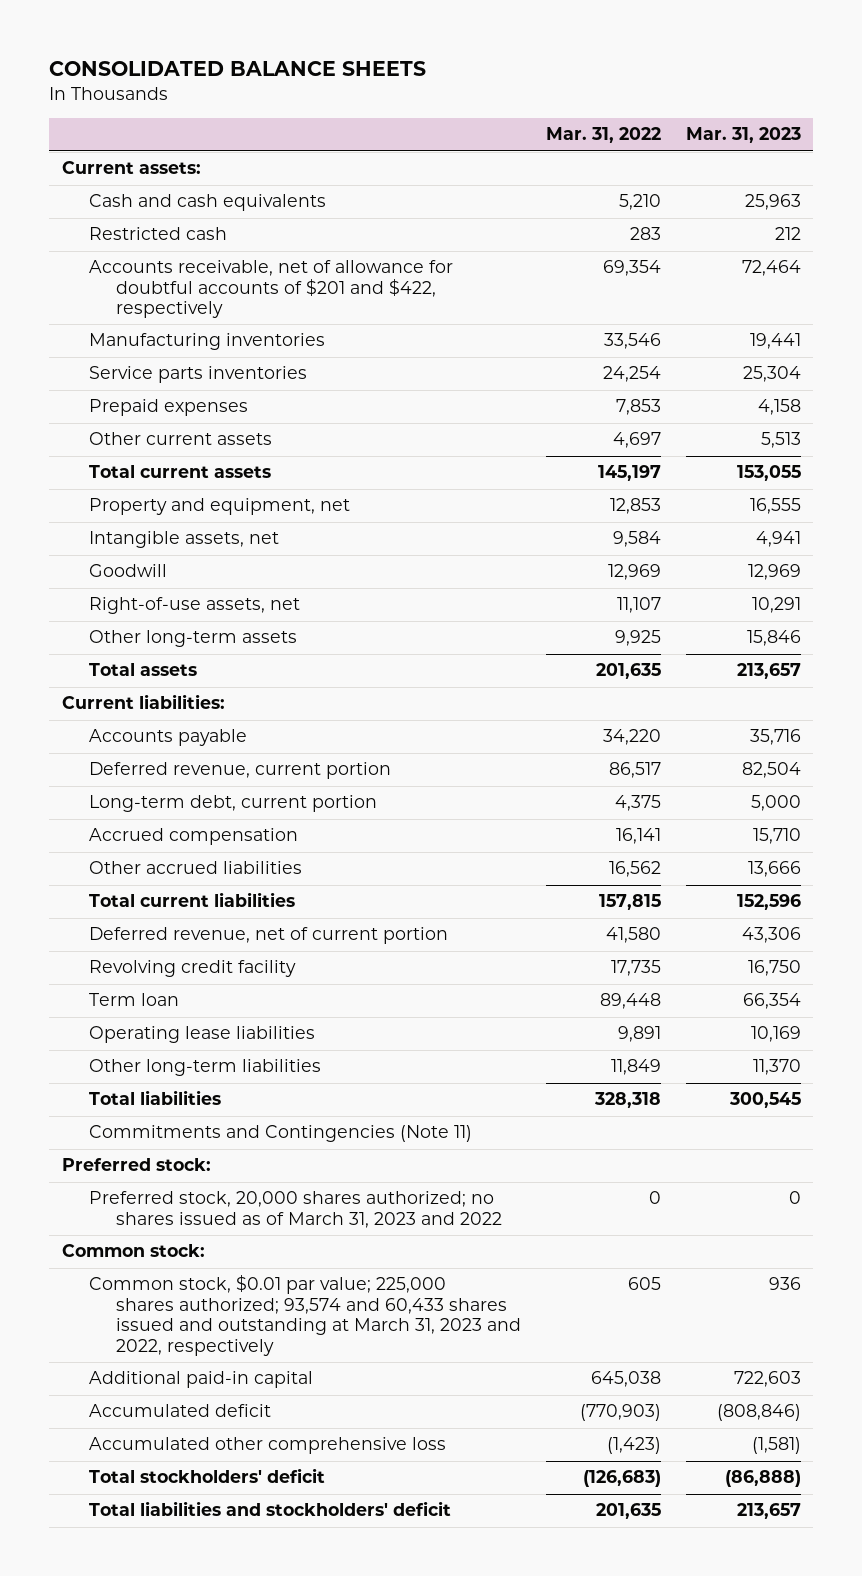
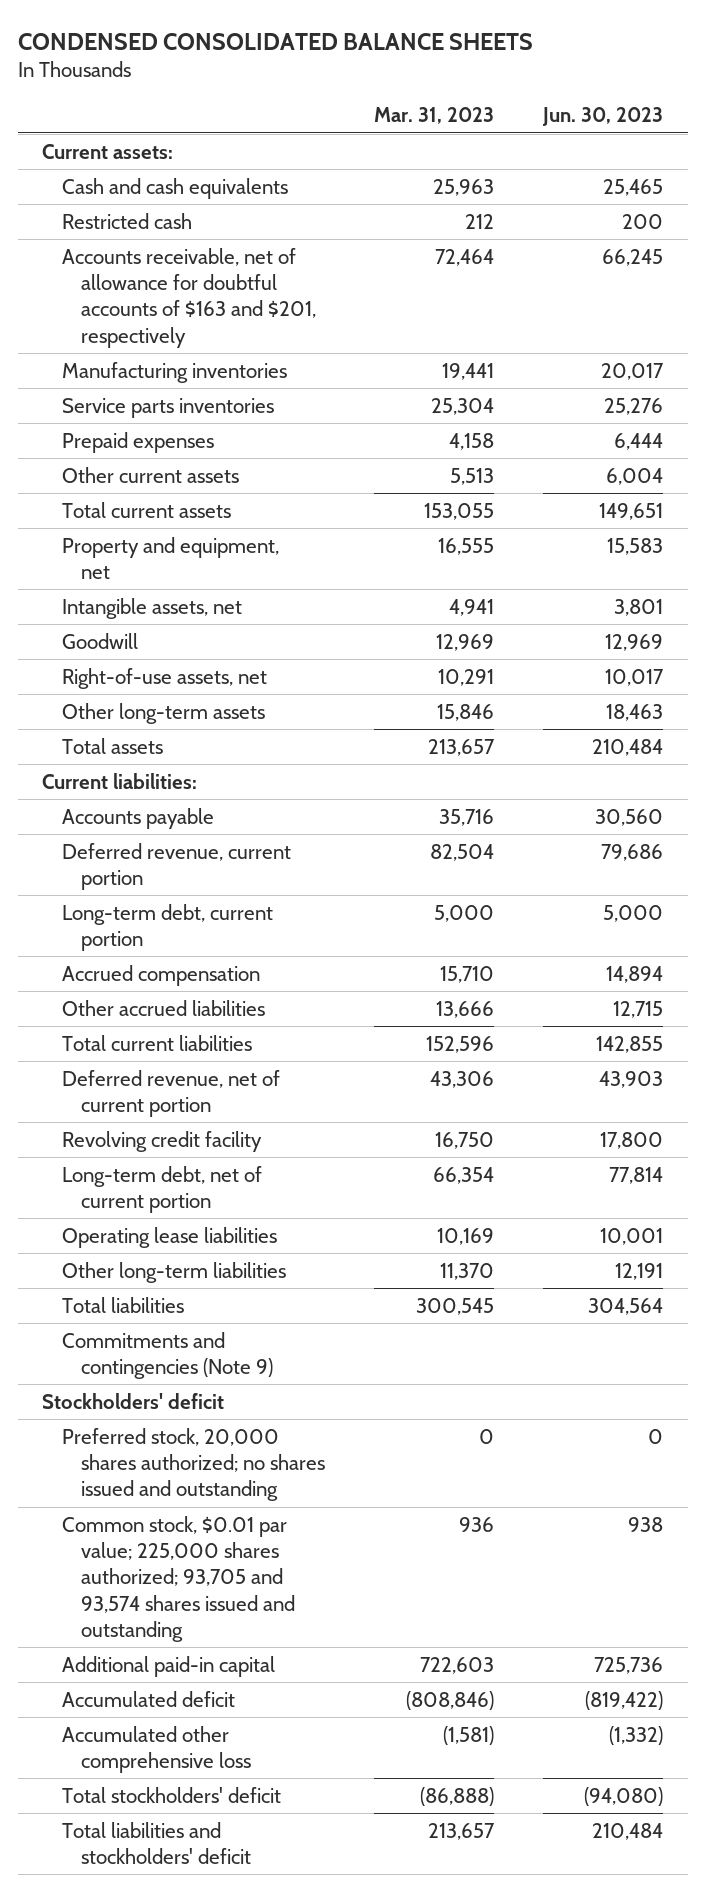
- CONSOLIDATED BALANCE SHEETS
+ CONDENSED CONSOLIDATED BALANCE SHEETS
- | Mar. 31, 2022 | Mar. 31, 2023
+ | Mar. 31, 2023 | Jun. 30, 2023
- Accounts receivable, net of allowance for doubtful accounts of $201 and $422, respectively | 69,354 | 72,464
+ Accounts receivable, net of allowance for doubtful accounts of $163 and $201, respectively | 72,464 | 66,245
- Term loan | 89,448 | 66,354
+ Long-term debt, net of current portion | 66,354 | 77,814
- Commitments and Contingencies (Note 11)
- Preferred stock:
- Preferred stock, 20,000 shares authorized; no shares issued as of March 31, 2023 and 2022 | 0 | 0
- Common stock:
- Common stock, $0.01 par value; 225,000 shares authorized; 93,574 and 60,433 shares issued and outstanding at March 31, 2023 and 2022, respectively | 605 | 936
+ Commitments and contingencies (Note 9)
+ Stockholders' deficit
+ Preferred stock, 20,000 shares authorized; no shares issued and outstanding | 0 | 0
+ Common stock, $0.01 par value; 225,000 shares authorized; 93,705 and 93,574 shares issued and outstanding | 936 | 938

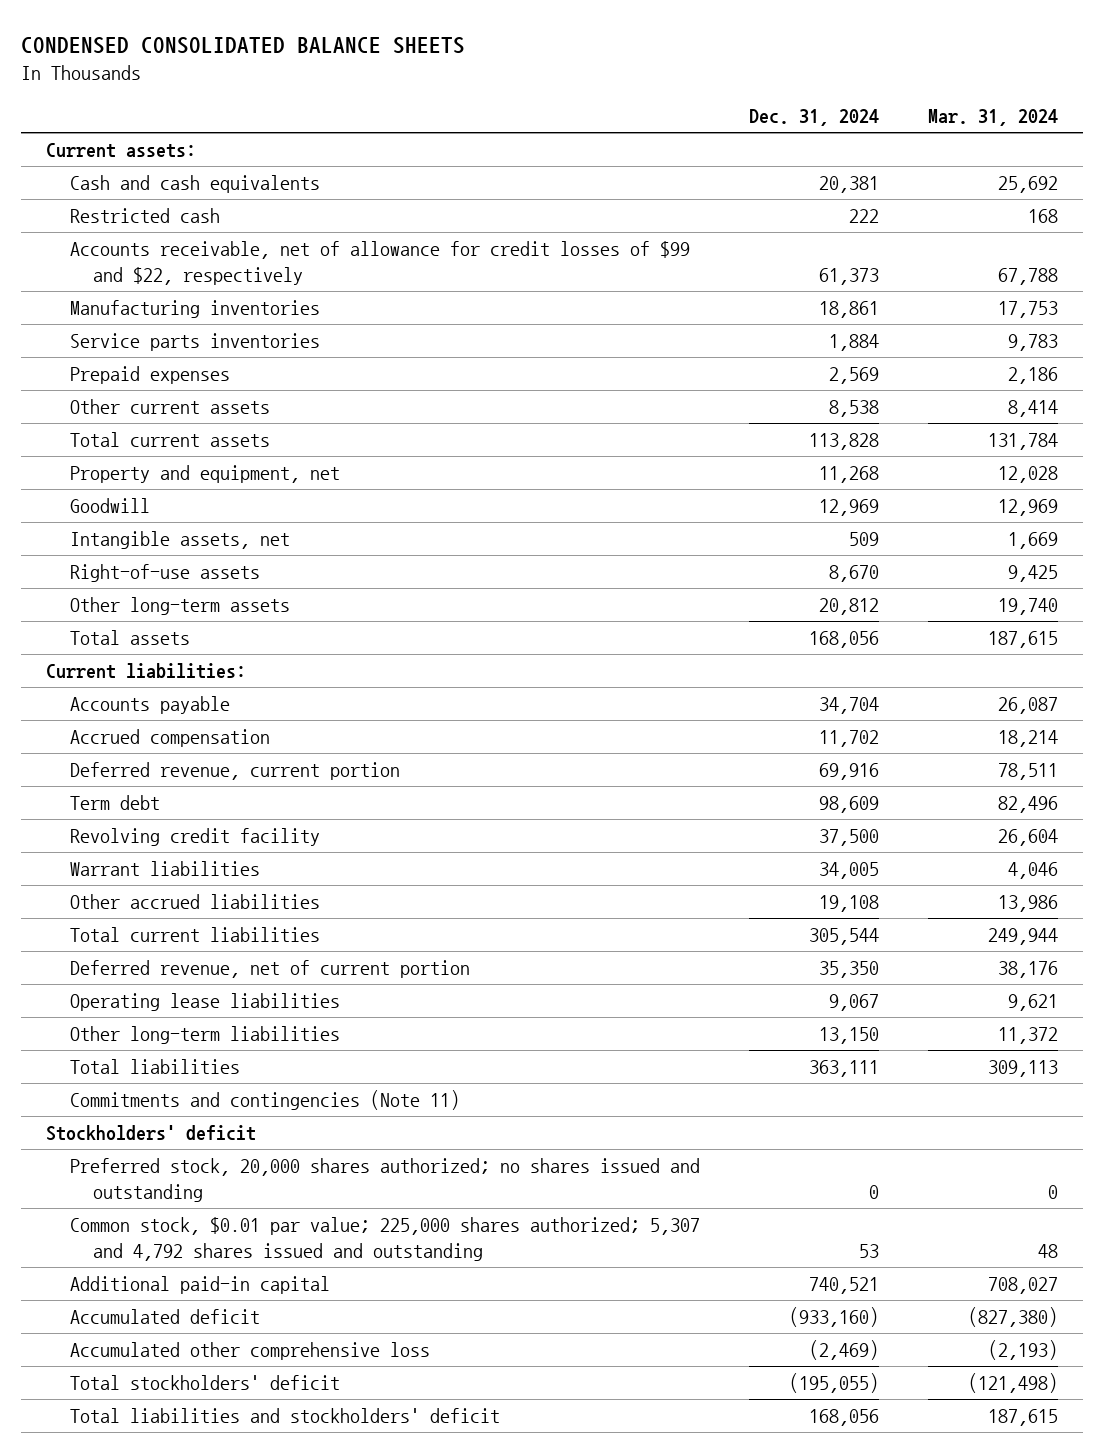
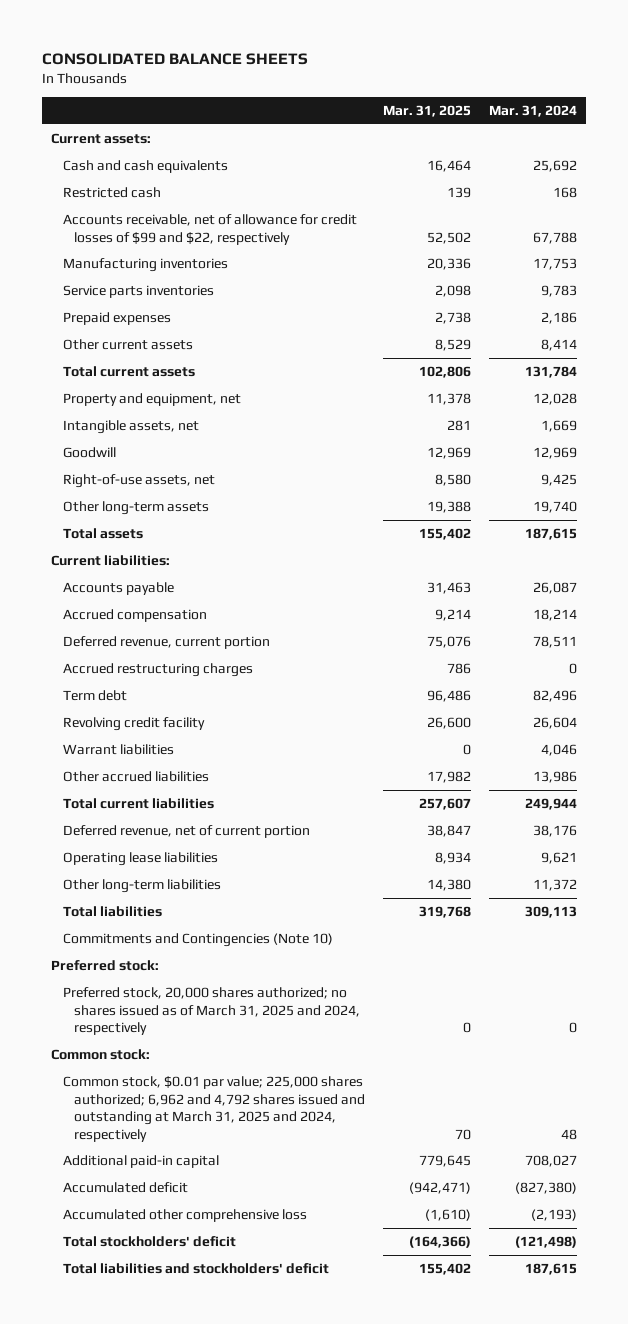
- CONDENSED CONSOLIDATED BALANCE SHEETS
+ CONSOLIDATED BALANCE SHEETS
- | Dec. 31, 2024 | Mar. 31, 2024
+ | Mar. 31, 2025 | Mar. 31, 2024
- Right-of-use assets | 8,670 | 9,425
moved down: Goodwill | 12,969 | 12,969
+ Right-of-use assets, net | 8,580 | 9,425
+ Accrued restructuring charges | 786 | 0
- Commitments and contingencies (Note 11)
- Stockholders' deficit
- Preferred stock, 20,000 shares authorized; no shares issued and outstanding | 0 | 0
- Common stock, $0.01 par value; 225,000 shares authorized; 5,307 and 4,792 shares issued and outstanding | 53 | 48
+ Commitments and Contingencies (Note 10)
+ Preferred stock:
+ Preferred stock, 20,000 shares authorized; no shares issued as of March 31, 2025 and 2024, respectively | 0 | 0
+ Common stock:
+ Common stock, $0.01 par value; 225,000 shares authorized; 6,962 and 4,792 shares issued and outstanding at March 31, 2025 and 2024, respectively | 70 | 48

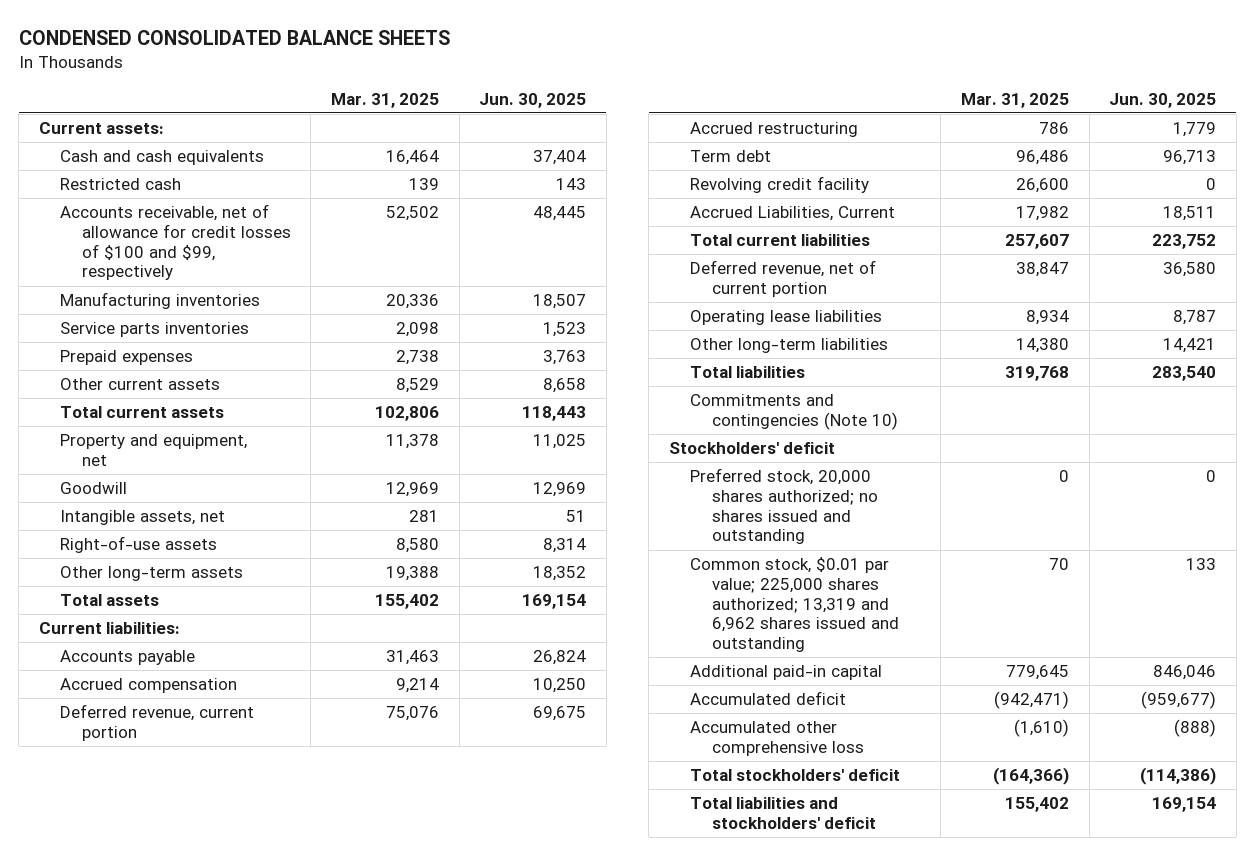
- CONSOLIDATED BALANCE SHEETS
+ CONDENSED CONSOLIDATED BALANCE SHEETS
- | Mar. 31, 2025 | Mar. 31, 2024
+ | Mar. 31, 2025 | Jun. 30, 2025
- Accounts receivable, net of allowance for credit losses of $99 and $22, respectively | 52,502 | 67,788
+ Accounts receivable, net of allowance for credit losses of $100 and $99, respectively | 52,502 | 48,445
- Right-of-use assets, net | 8,580 | 9,425
moved down: Intangible assets, net | 281 | 51
+ Right-of-use assets | 8,580 | 8,314
- Accrued restructuring charges | 786 | 0
+ Accrued restructuring | 786 | 1,779
- Warrant liabilities | 0 | 4,046
- Other accrued liabilities | 17,982 | 13,986
+ Accrued Liabilities, Current | 17,982 | 18,511
- Commitments and Contingencies (Note 10)
- Preferred stock:
- Preferred stock, 20,000 shares authorized; no shares issued as of March 31, 2025 and 2024, respectively | 0 | 0
- Common stock:
- Common stock, $0.01 par value; 225,000 shares authorized; 6,962 and 4,792 shares issued and outstanding at March 31, 2025 and 2024, respectively | 70 | 48
+ Commitments and contingencies (Note 10)
+ Stockholders' deficit
+ Preferred stock, 20,000 shares authorized; no shares issued and outstanding | 0 | 0
+ Common stock, $0.01 par value; 225,000 shares authorized; 13,319 and 6,962 shares issued and outstanding | 70 | 133

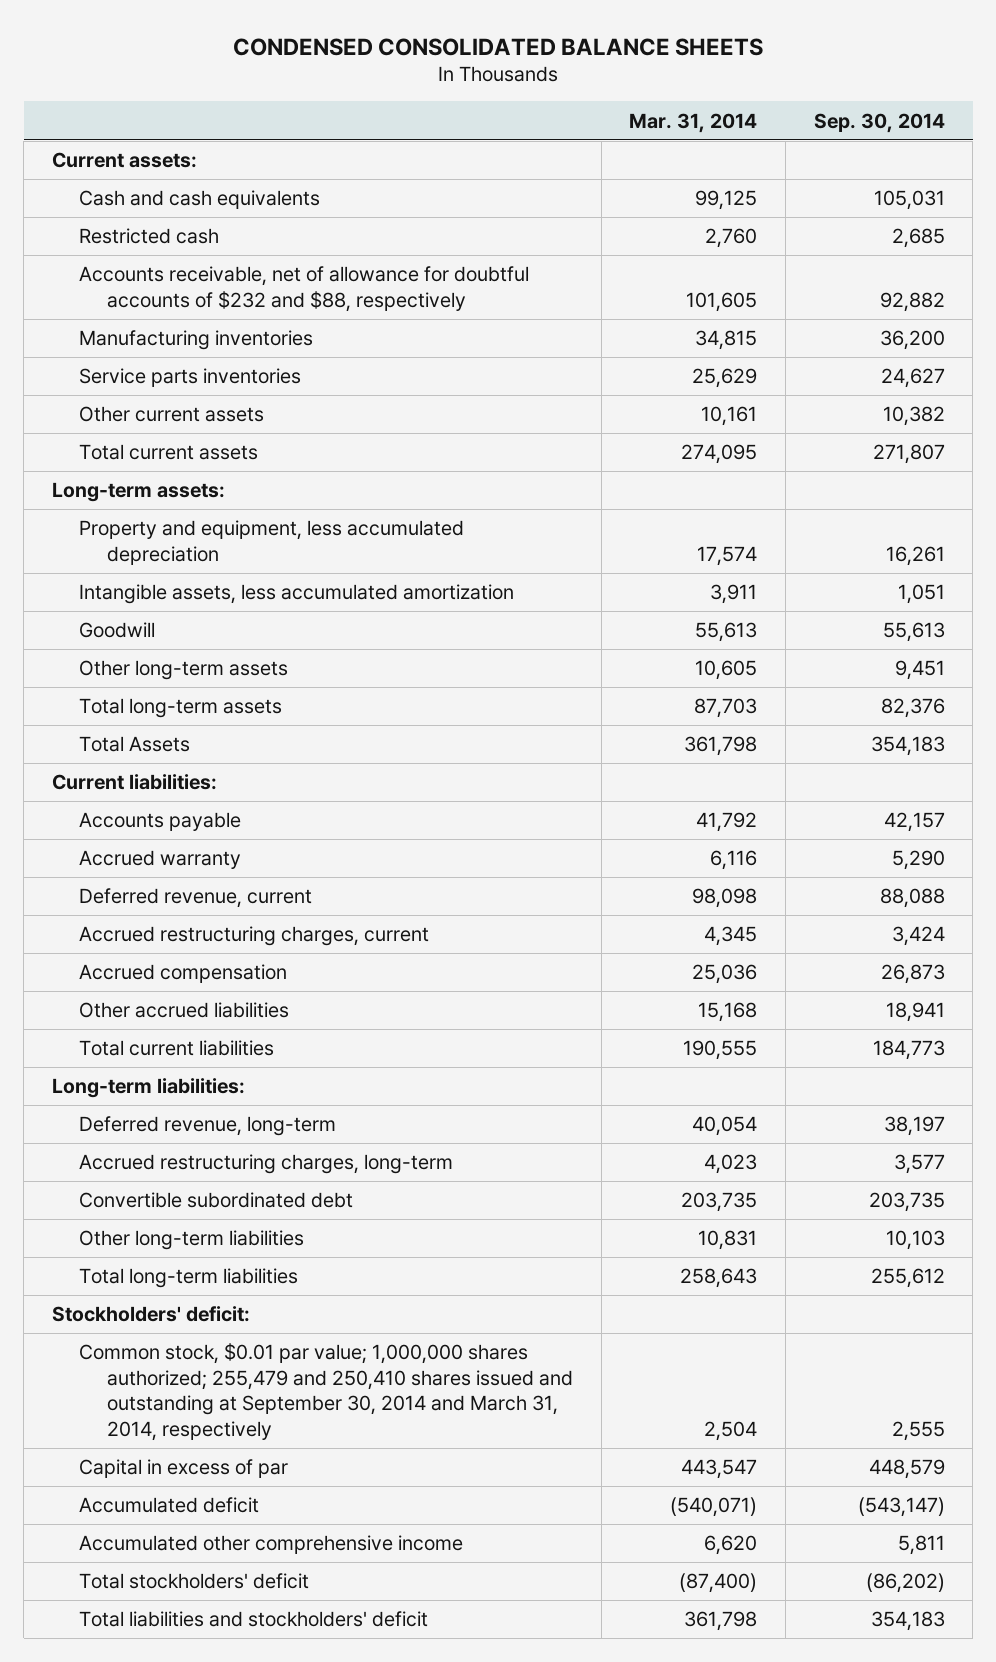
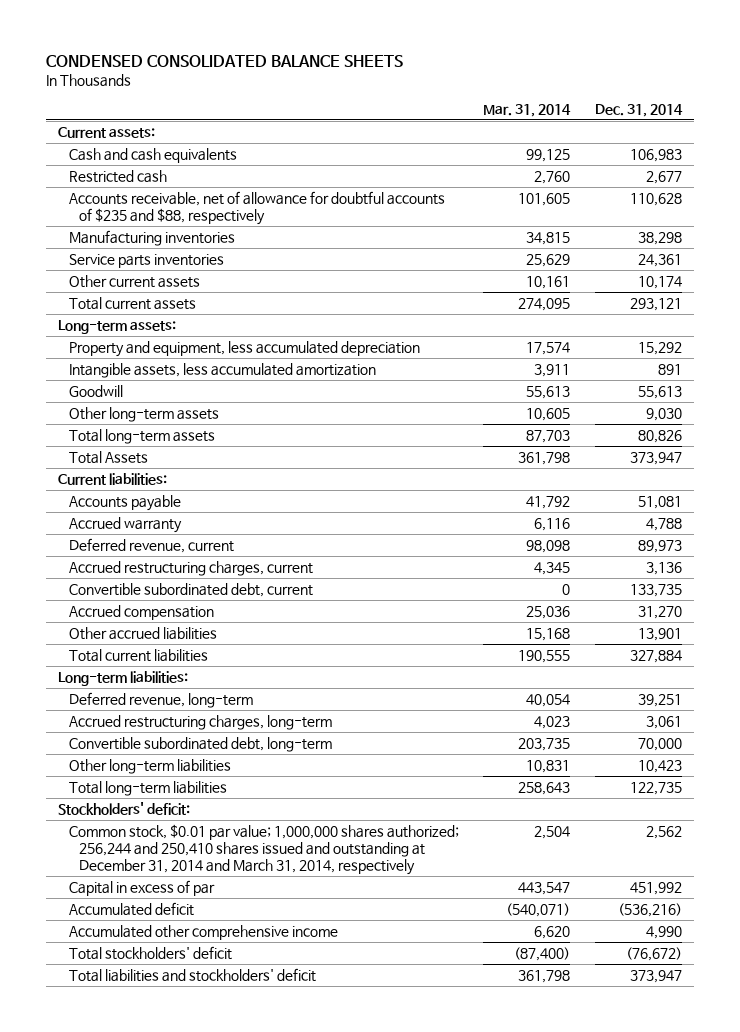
- | Mar. 31, 2014 | Sep. 30, 2014
+ | Mar. 31, 2014 | Dec. 31, 2014
- Accounts receivable, net of allowance for doubtful accounts of $232 and $88, respectively | 101,605 | 92,882
+ Accounts receivable, net of allowance for doubtful accounts of $235 and $88, respectively | 101,605 | 110,628
+ Convertible subordinated debt, current | 0 | 133,735
- Convertible subordinated debt | 203,735 | 203,735
+ Convertible subordinated debt, long-term | 203,735 | 70,000
- Common stock, $0.01 par value; 1,000,000 shares authorized; 255,479 and 250,410 shares issued and outstanding at September 30, 2014 and March 31, 2014, respectively | 2,504 | 2,555
+ Common stock, $0.01 par value; 1,000,000 shares authorized; 256,244 and 250,410 shares issued and outstanding at December 31, 2014 and March 31, 2014, respectively | 2,504 | 2,562

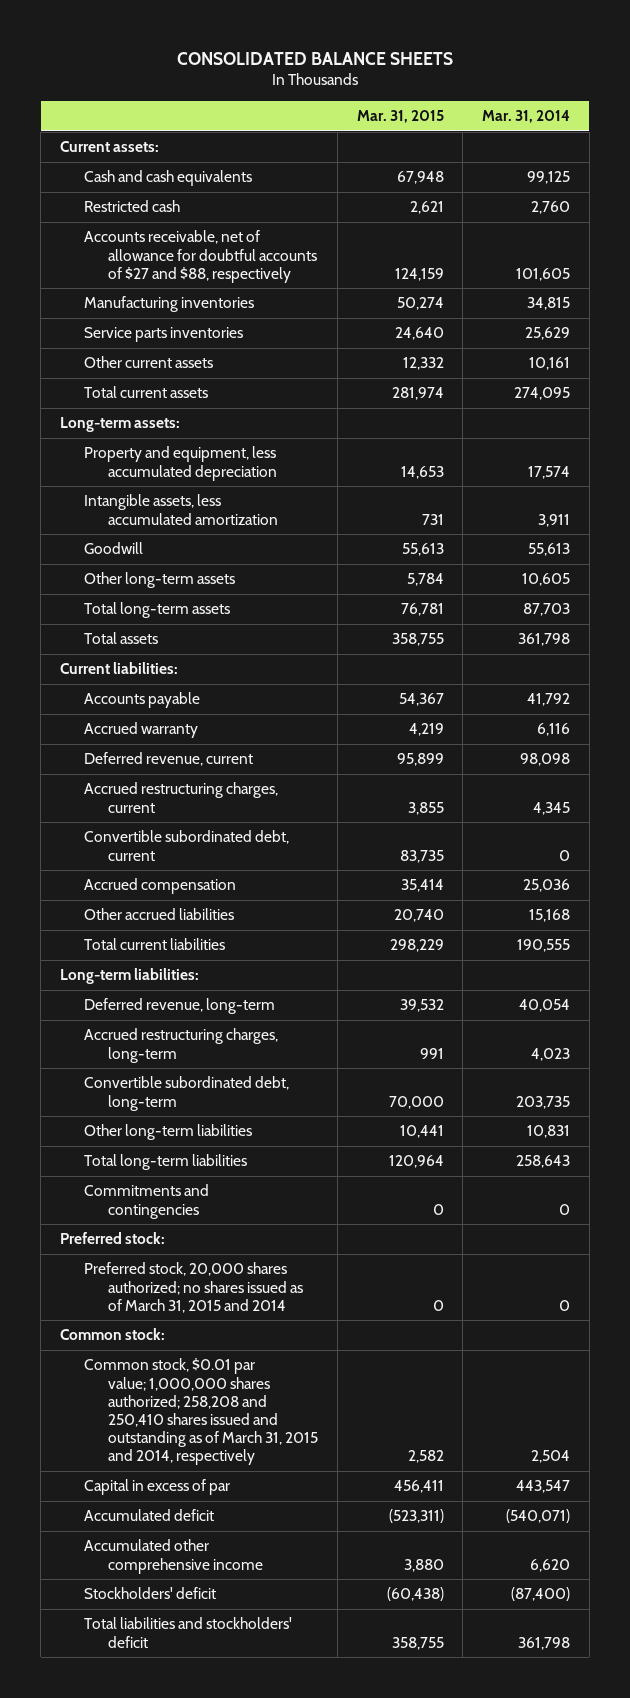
- CONDENSED CONSOLIDATED BALANCE SHEETS
+ CONSOLIDATED BALANCE SHEETS
- | Mar. 31, 2014 | Dec. 31, 2014
+ | Mar. 31, 2015 | Mar. 31, 2014
- Accounts receivable, net of allowance for doubtful accounts of $235 and $88, respectively | 101,605 | 110,628
+ Accounts receivable, net of allowance for doubtful accounts of $27 and $88, respectively | 124,159 | 101,605
- Total Assets | 361,798 | 373,947
+ Total assets | 358,755 | 361,798
- Stockholders' deficit:
- Common stock, $0.01 par value; 1,000,000 shares authorized; 256,244 and 250,410 shares issued and outstanding at December 31, 2014 and March 31, 2014, respectively | 2,504 | 2,562
+ Commitments and contingencies | 0 | 0
+ Preferred stock:
+ Preferred stock, 20,000 shares authorized; no shares issued as of March 31, 2015 and 2014 | 0 | 0
+ Common stock:
+ Common stock, $0.01 par value; 1,000,000 shares authorized; 258,208 and 250,410 shares issued and outstanding as of March 31, 2015 and 2014, respectively | 2,582 | 2,504
- Total stockholders' deficit | (87,400) | (76,672)
+ Stockholders' deficit | (60,438) | (87,400)

